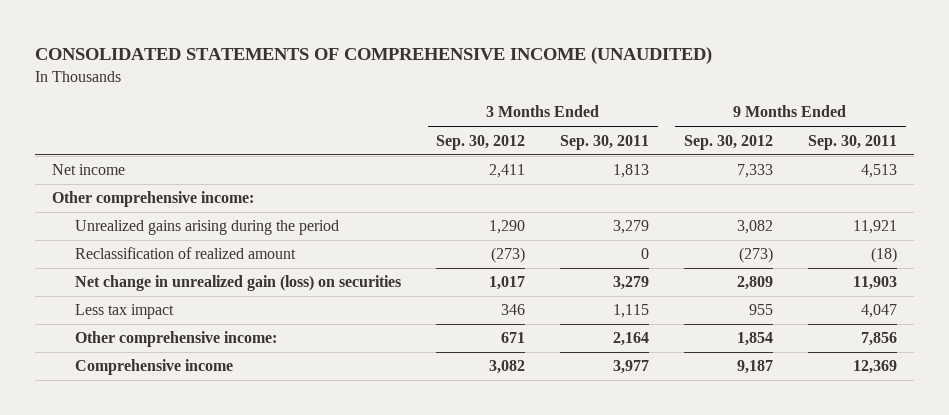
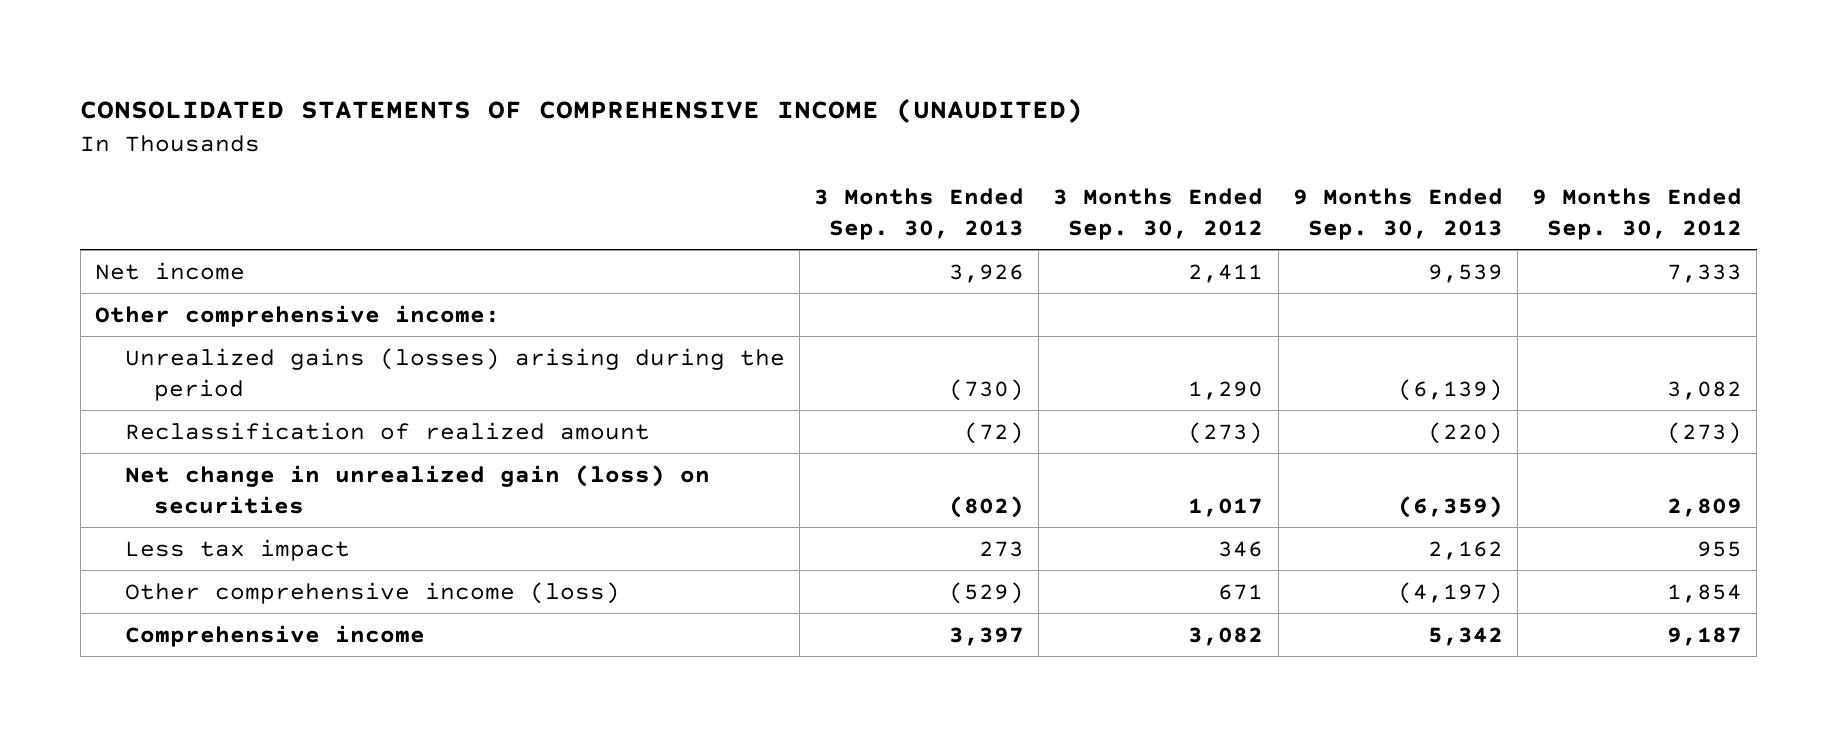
- | 3 Months Ended Sep. 30, 2012 | 3 Months Ended Sep. 30, 2011 | 9 Months Ended Sep. 30, 2012 | 9 Months Ended Sep. 30, 2011
+ | 3 Months Ended Sep. 30, 2013 | 3 Months Ended Sep. 30, 2012 | 9 Months Ended Sep. 30, 2013 | 9 Months Ended Sep. 30, 2012
- Unrealized gains arising during the period | 1,290 | 3,279 | 3,082 | 11,921
+ Unrealized gains (losses) arising during the period | (730) | 1,290 | (6,139) | 3,082
- Other comprehensive income: | 671 | 2,164 | 1,854 | 7,856
+ Other comprehensive income (loss) | (529) | 671 | (4,197) | 1,854

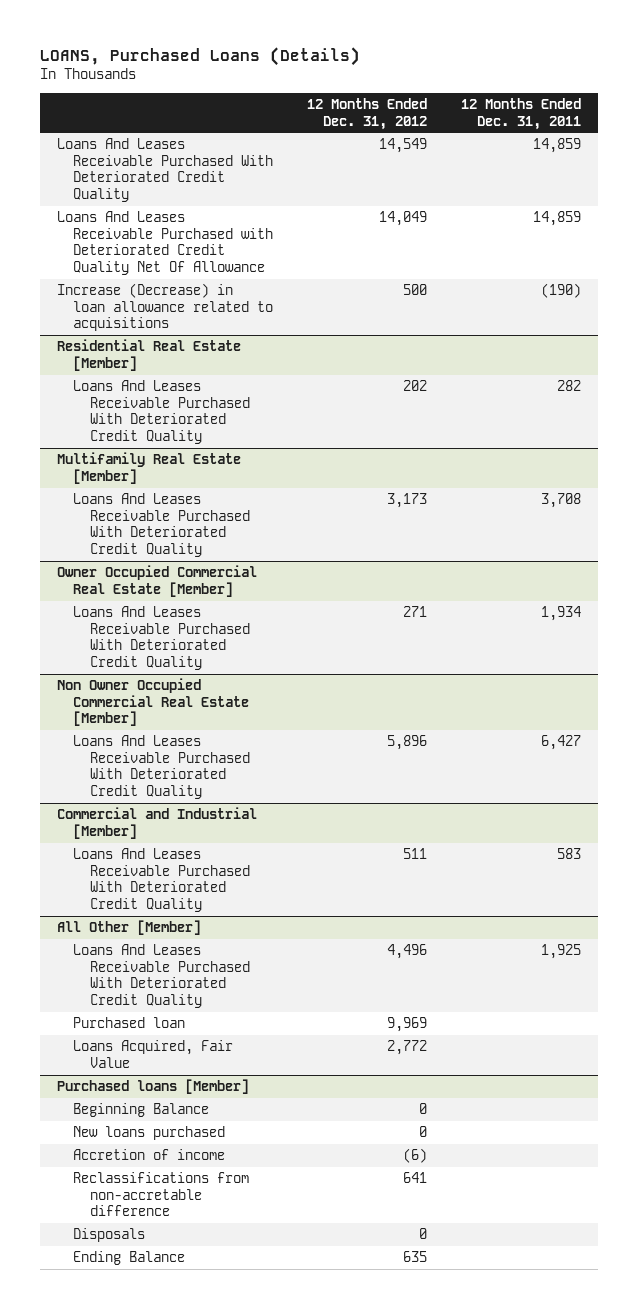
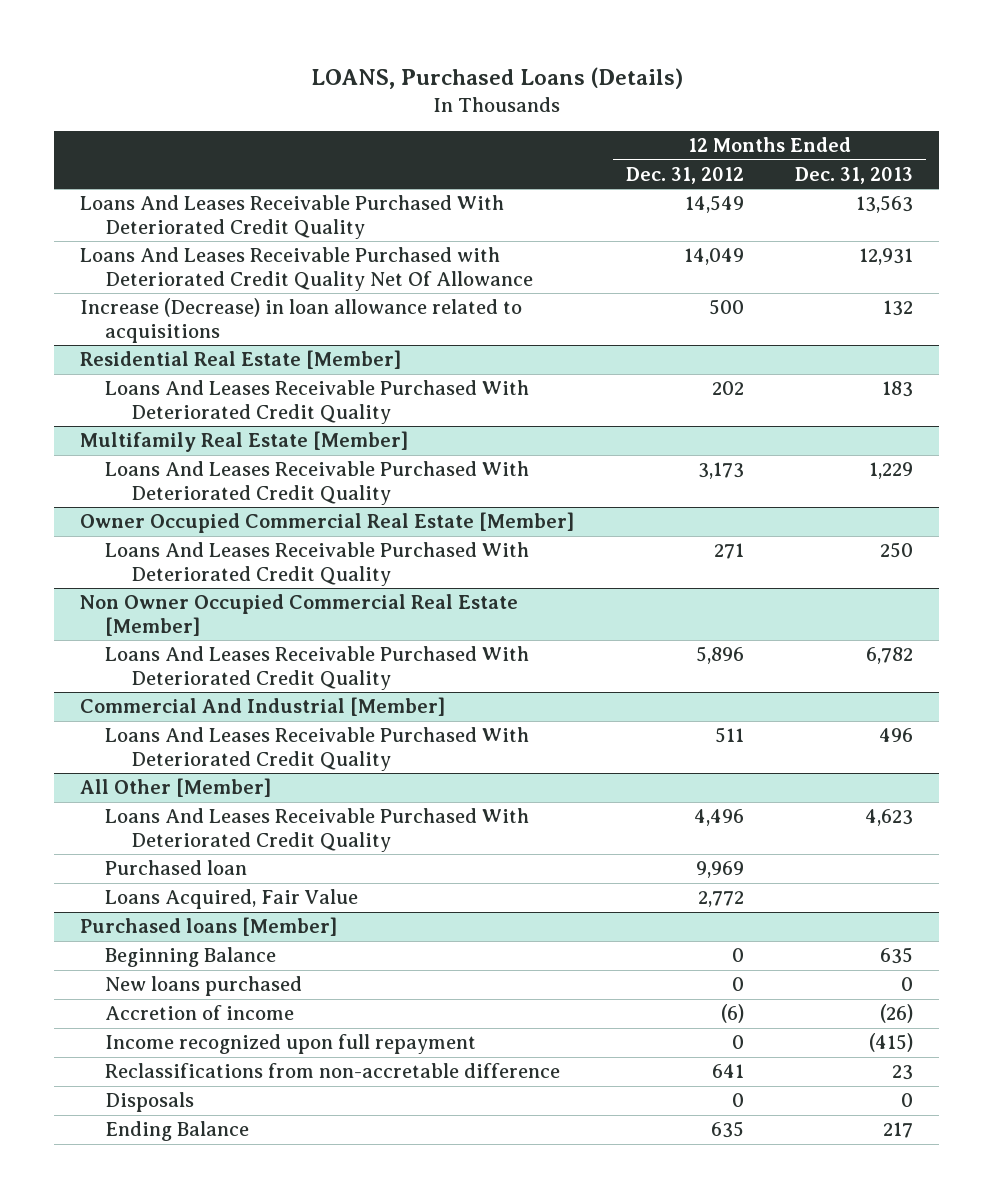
- | 12 Months Ended Dec. 31, 2012 | 12 Months Ended Dec. 31, 2011
+ | 12 Months Ended Dec. 31, 2012 | 12 Months Ended Dec. 31, 2013
- Commercial and Industrial [Member]
+ Commercial And Industrial [Member]
@ Purchased loans [Member]
+ Income recognized upon full repayment | 0 | (415)

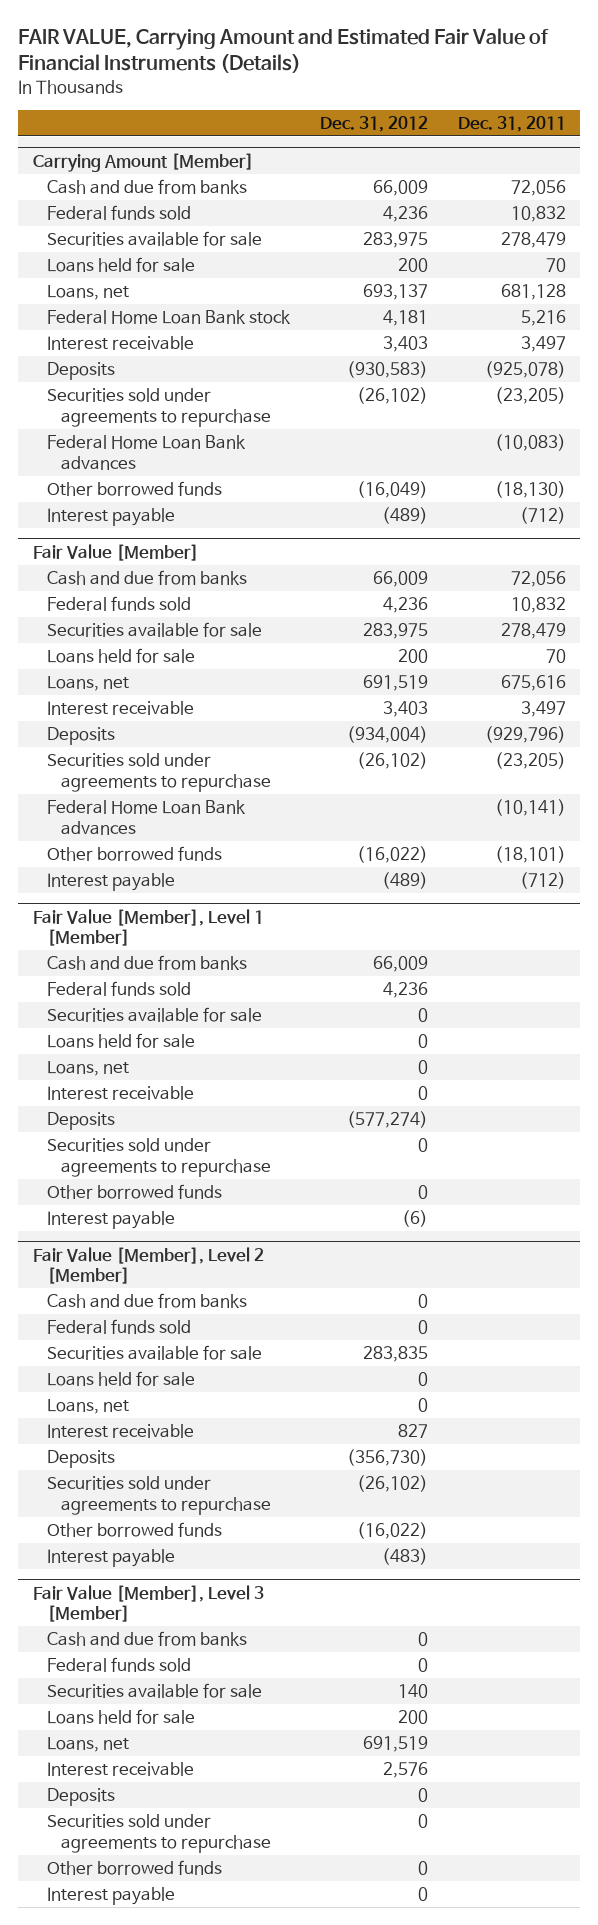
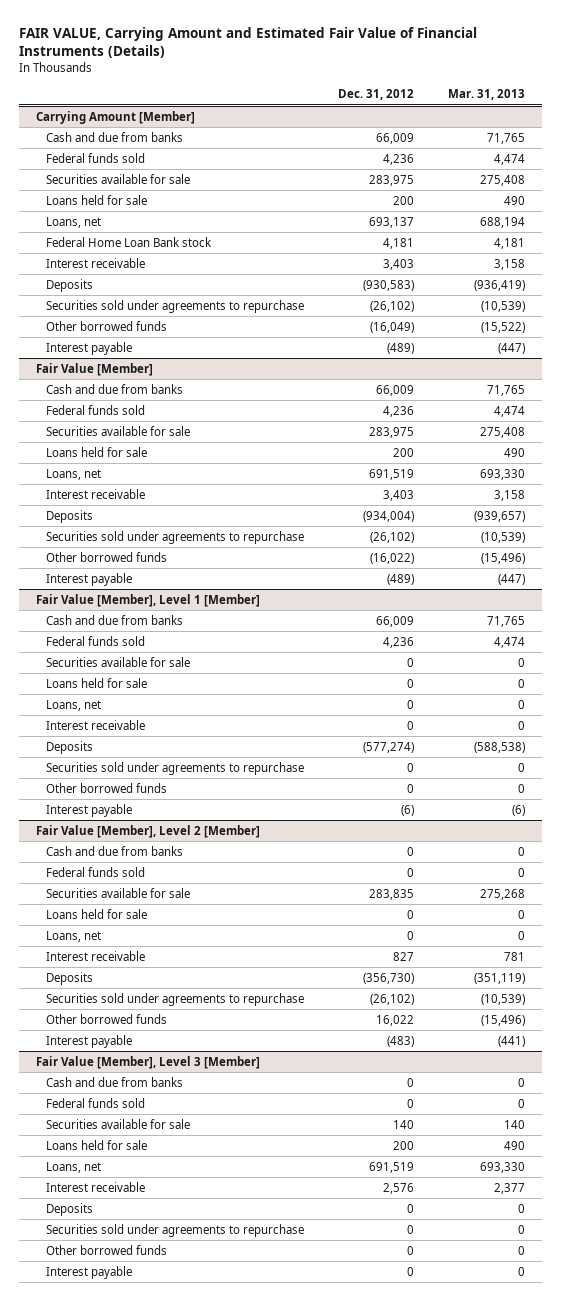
- | Dec. 31, 2012 | Dec. 31, 2011
+ | Dec. 31, 2012 | Mar. 31, 2013
@ Carrying Amount [Member]
- Federal Home Loan Bank advances | | (10,083)
@ Fair Value [Member]
- Federal Home Loan Bank advances | | (10,141)
@ Fair Value [Member], Level 2 [Member]
- Other borrowed funds | (16,022) |
+ Other borrowed funds | 16,022 | (15,496)

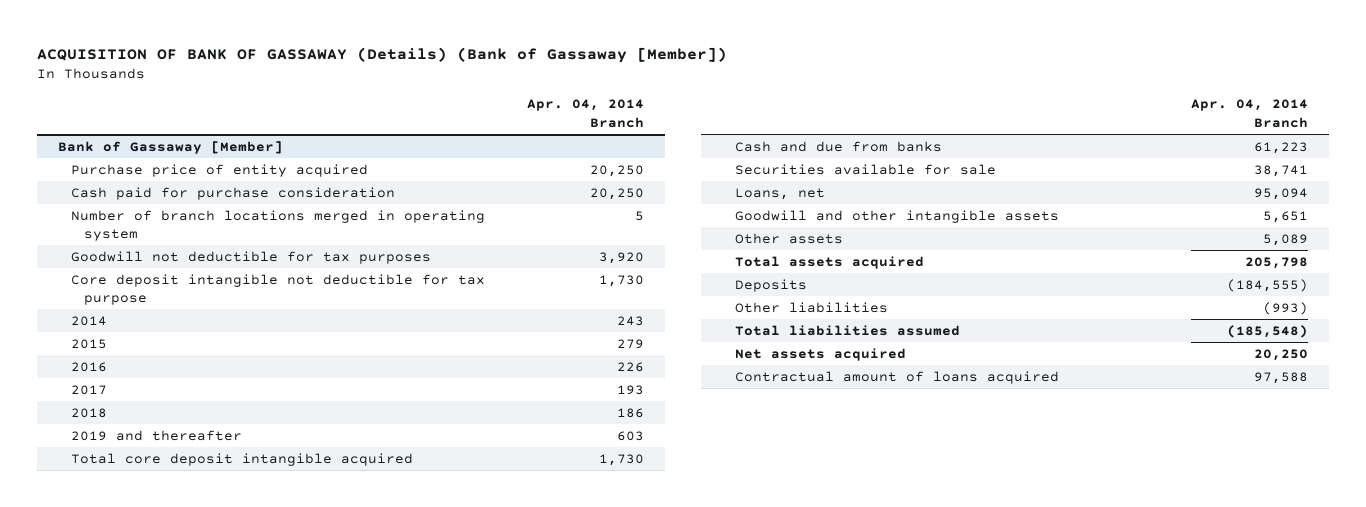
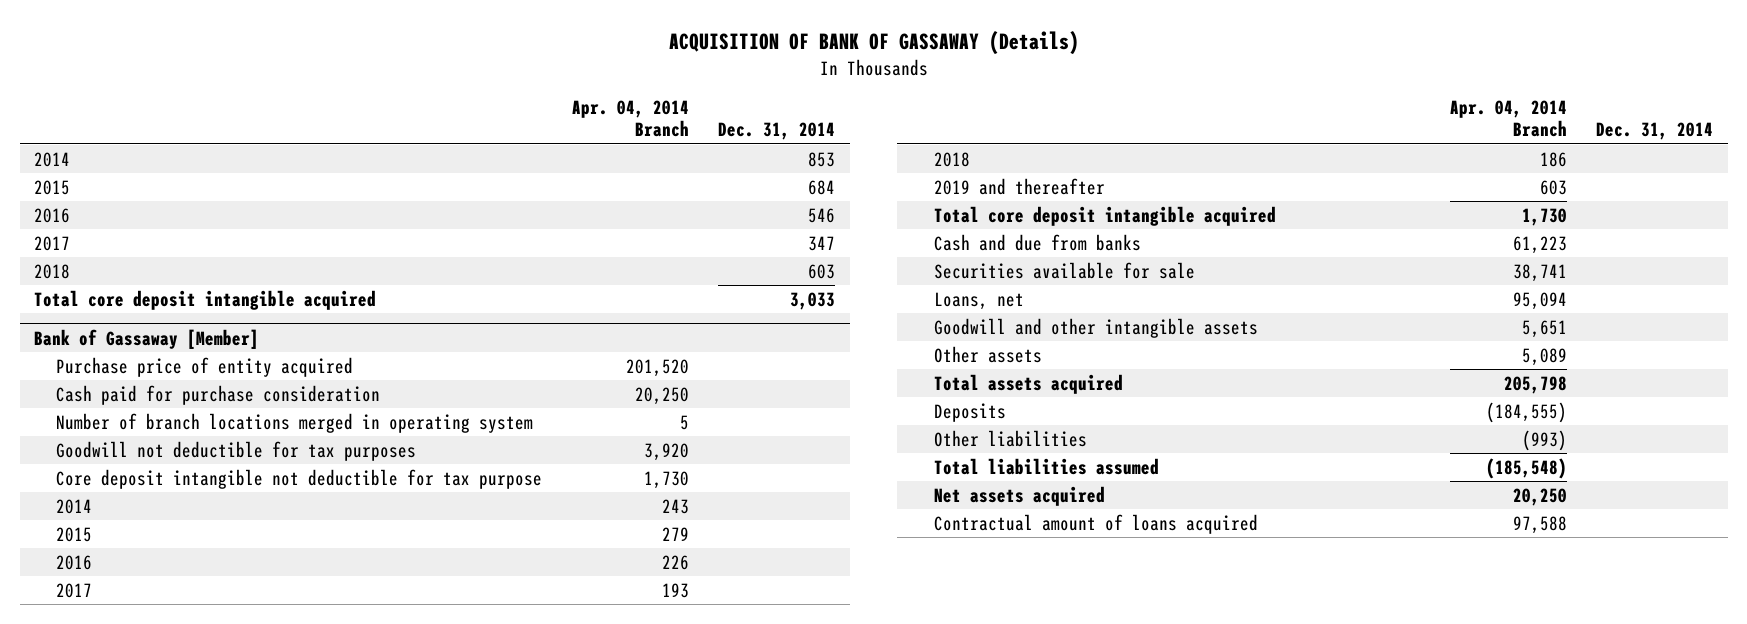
- ACQUISITION OF BANK OF GASSAWAY (Details) (Bank of Gassaway [Member])
+ ACQUISITION OF BANK OF GASSAWAY (Details)
- | Apr. 04, 2014 Branch
+ | Apr. 04, 2014 Branch | Dec. 31, 2014
+ 2014 | | 853
+ 2015 | | 684
+ 2016 | | 546
+ 2017 | | 347
+ 2018 | | 603
+ Total core deposit intangible acquired | | 3,033
@ Bank of Gassaway [Member]
- Purchase price of entity acquired | 20,250
+ Purchase price of entity acquired | 201,520 |

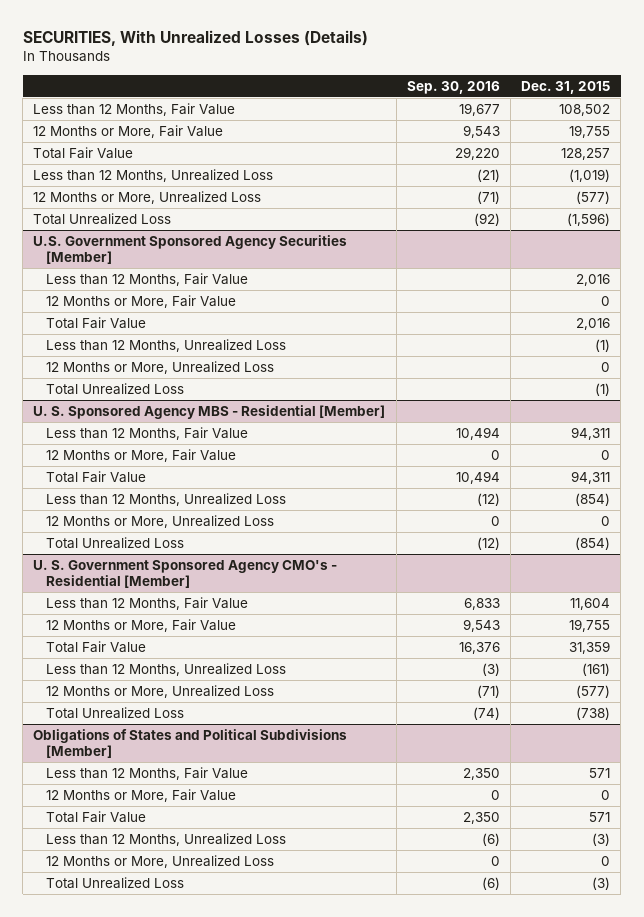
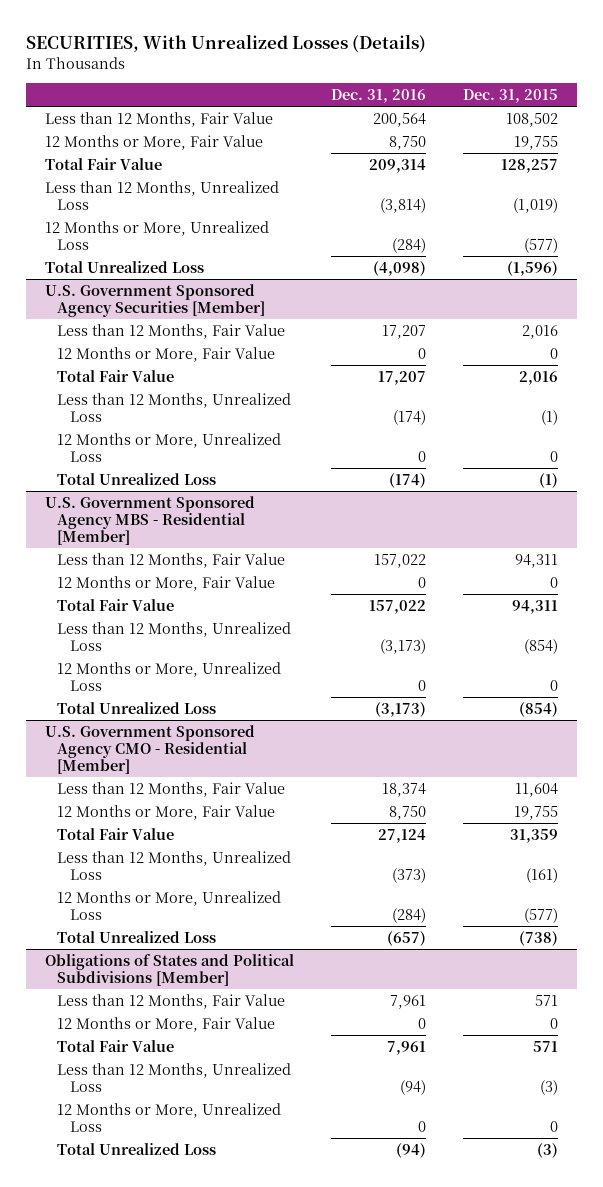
- | Sep. 30, 2016 | Dec. 31, 2015
+ | Dec. 31, 2016 | Dec. 31, 2015
- U. S. Sponsored Agency MBS - Residential [Member]
+ U.S. Government Sponsored Agency MBS - Residential [Member]
- U. S. Government Sponsored Agency CMO's - Residential [Member]
+ U.S. Government Sponsored Agency CMO - Residential [Member]

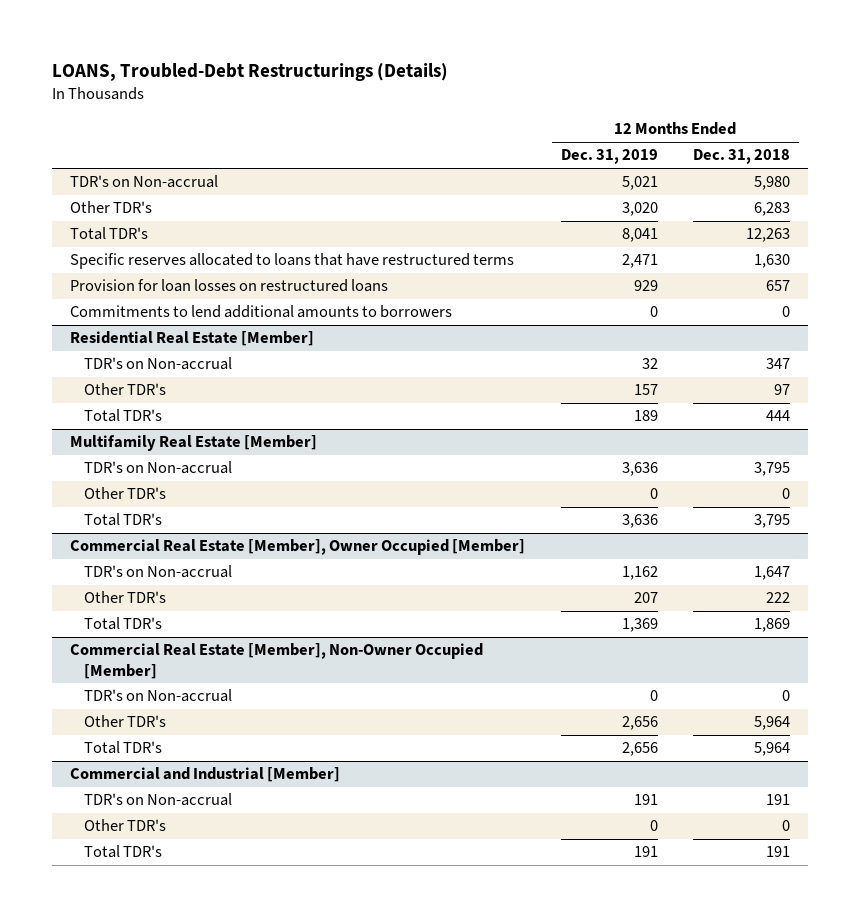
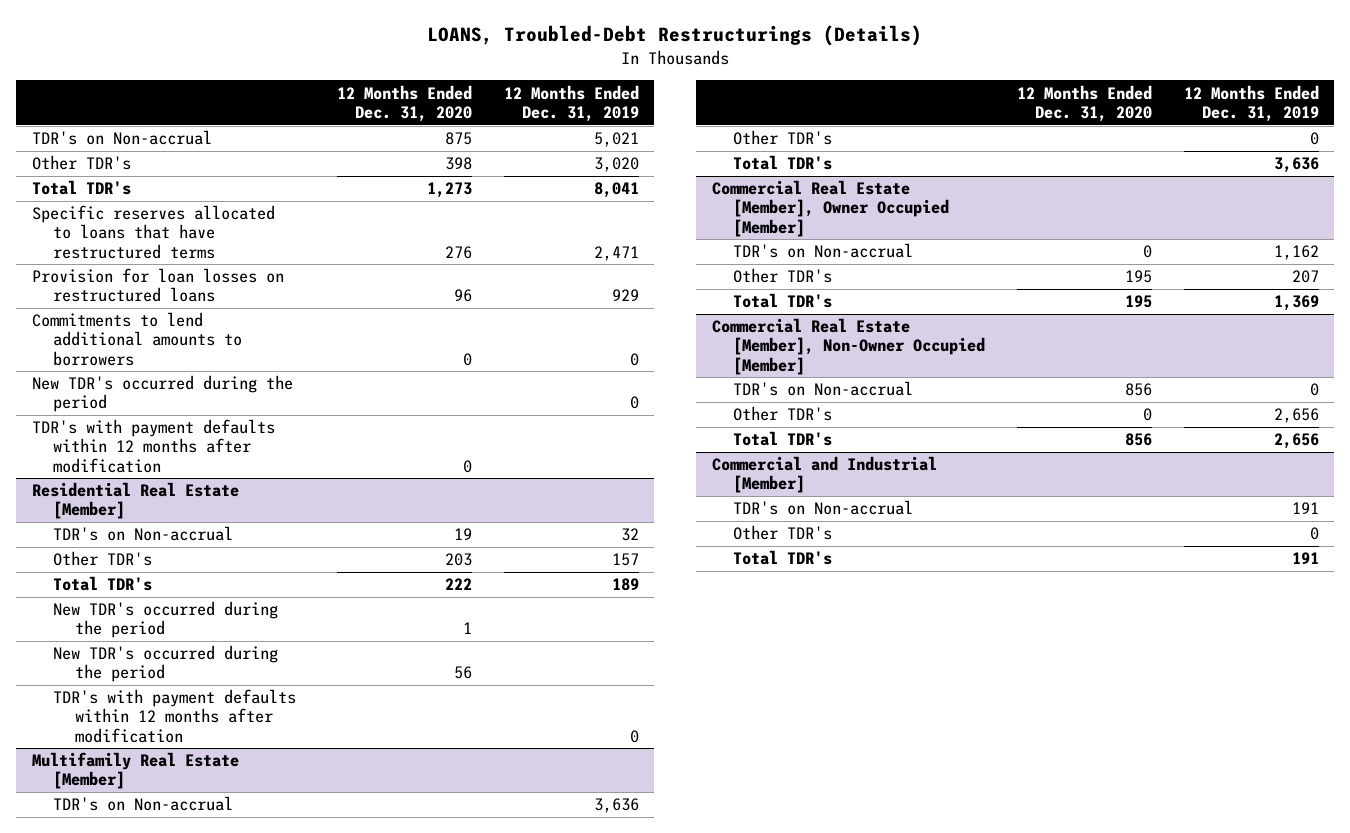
- | 12 Months Ended Dec. 31, 2019 | 12 Months Ended Dec. 31, 2018
+ | 12 Months Ended Dec. 31, 2020 | 12 Months Ended Dec. 31, 2019
+ New TDR's occurred during the period | | 0
+ TDR's with payment defaults within 12 months after modification | 0 |
@ Residential Real Estate [Member]
+ New TDR's occurred during the period | 1 |
+ New TDR's occurred during the period | 56 |
+ TDR's with payment defaults within 12 months after modification | | 0

